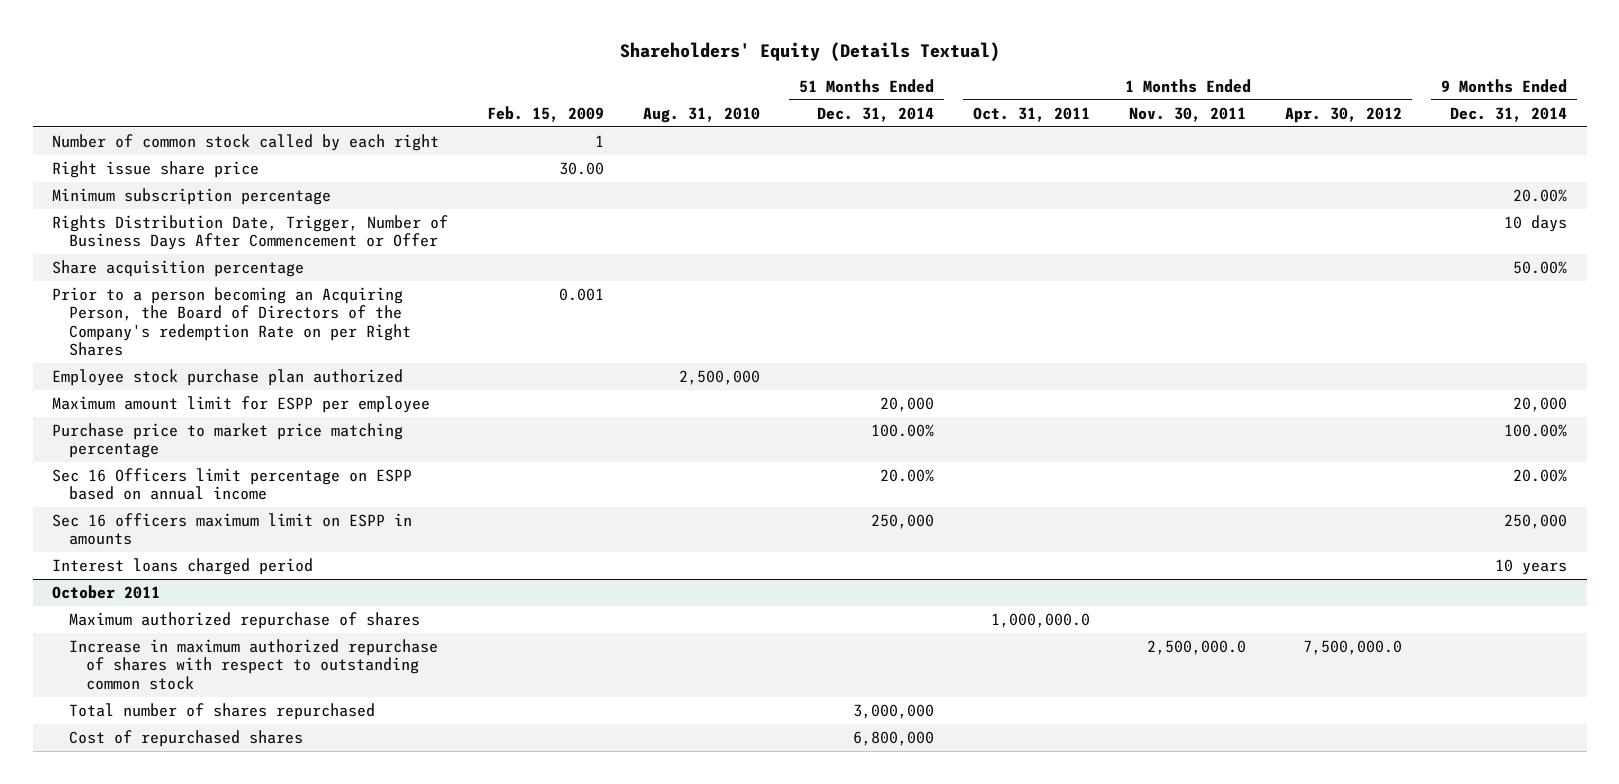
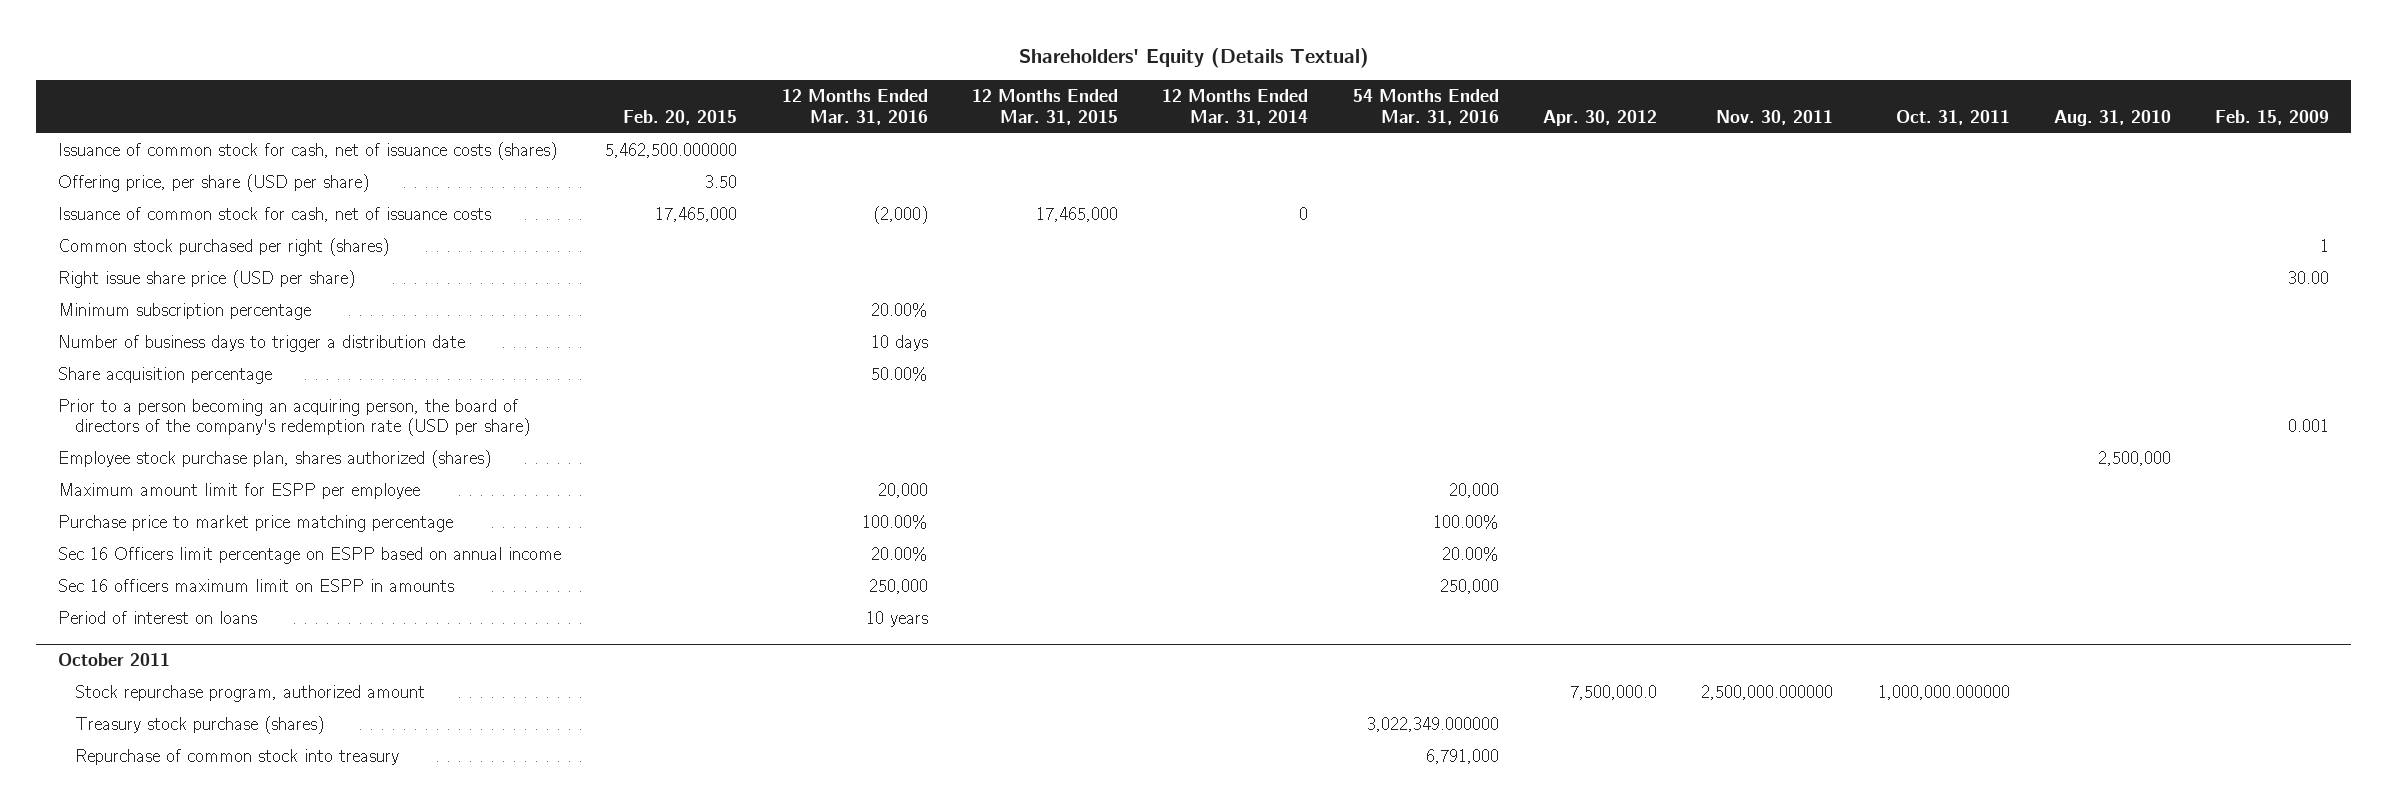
- | Feb. 15, 2009 | Aug. 31, 2010 | 51 Months Ended Dec. 31, 2014 | 1 Months Ended Oct. 31, 2011 | 1 Months Ended Nov. 30, 2011 | 1 Months Ended Apr. 30, 2012 | 9 Months Ended Dec. 31, 2014
+ | Feb. 20, 2015 | 12 Months Ended Mar. 31, 2016 | 12 Months Ended Mar. 31, 2015 | 12 Months Ended Mar. 31, 2014 | 54 Months Ended Mar. 31, 2016 | Apr. 30, 2012 | Nov. 30, 2011 | Oct. 31, 2011 | Aug. 31, 2010 | Feb. 15, 2009
- Number of common stock called by each right | 1 | | | | | |
- Right issue share price | 30.00 | | | | | |
+ Issuance of common stock for cash, net of issuance costs (shares) | 5,462,500.000000 | | | | | | | | |
+ Offering price, per share (USD per share) | 3.50 | | | | | | | | |
+ Issuance of common stock for cash, net of issuance costs | 17,465,000 | (2,000) | 17,465,000 | 0 | | | | | |
+ Common stock purchased per right (shares) | | | | | | | | | | 1
+ Right issue share price (USD per share) | | | | | | | | | | 30.00
- Rights Distribution Date, Trigger, Number of Business Days After Commencement or Offer | | | | | | | 10 days
+ Number of business days to trigger a distribution date | | 10 days | | | | | | | |
- Prior to a person becoming an Acquiring Person, the Board of Directors of the Company's redemption Rate on per Right Shares | 0.001 | | | | | |
- Employee stock purchase plan authorized | | 2,500,000 | | | | |
+ Prior to a person becoming an acquiring person, the board of directors of the company's redemption rate (USD per share) | | | | | | | | | | 0.001
+ Employee stock purchase plan, shares authorized (shares) | | | | | | | | | 2,500,000 |
- Interest loans charged period | | | | | | | 10 years
+ Period of interest on loans | | 10 years | | | | | | | |
@ October 2011
- Maximum authorized repurchase of shares | | | | 1,000,000.0 | | |
- Increase in maximum authorized repurchase of shares with respect to outstanding common stock | | | | | 2,500,000.0 | 7,500,000.0 |
- Total number of shares repurchased | | | 3,000,000 | | | |
- Cost of repurchased shares | | | 6,800,000 | | | |
+ Stock repurchase program, authorized amount | | | | | | 7,500,000.0 | 2,500,000.000000 | 1,000,000.000000 | |
+ Treasury stock purchase (shares) | | | | | 3,022,349.000000 | | | | |
+ Repurchase of common stock into treasury | | | | | 6,791,000 | | | | |

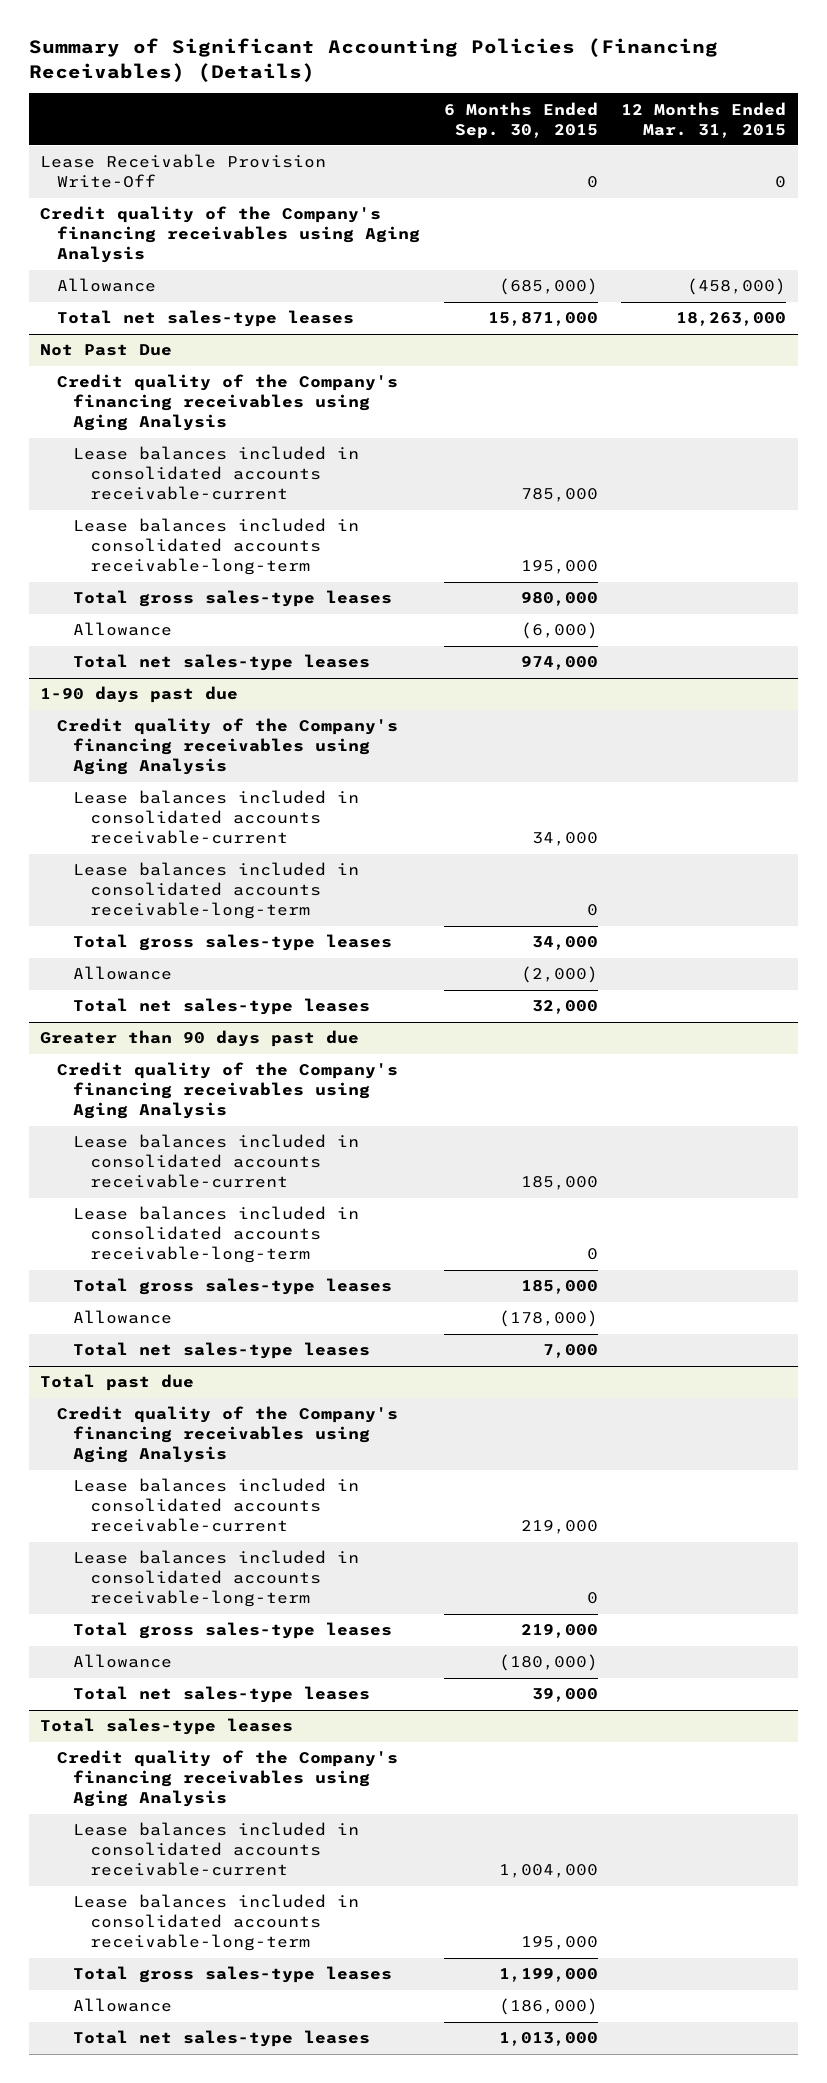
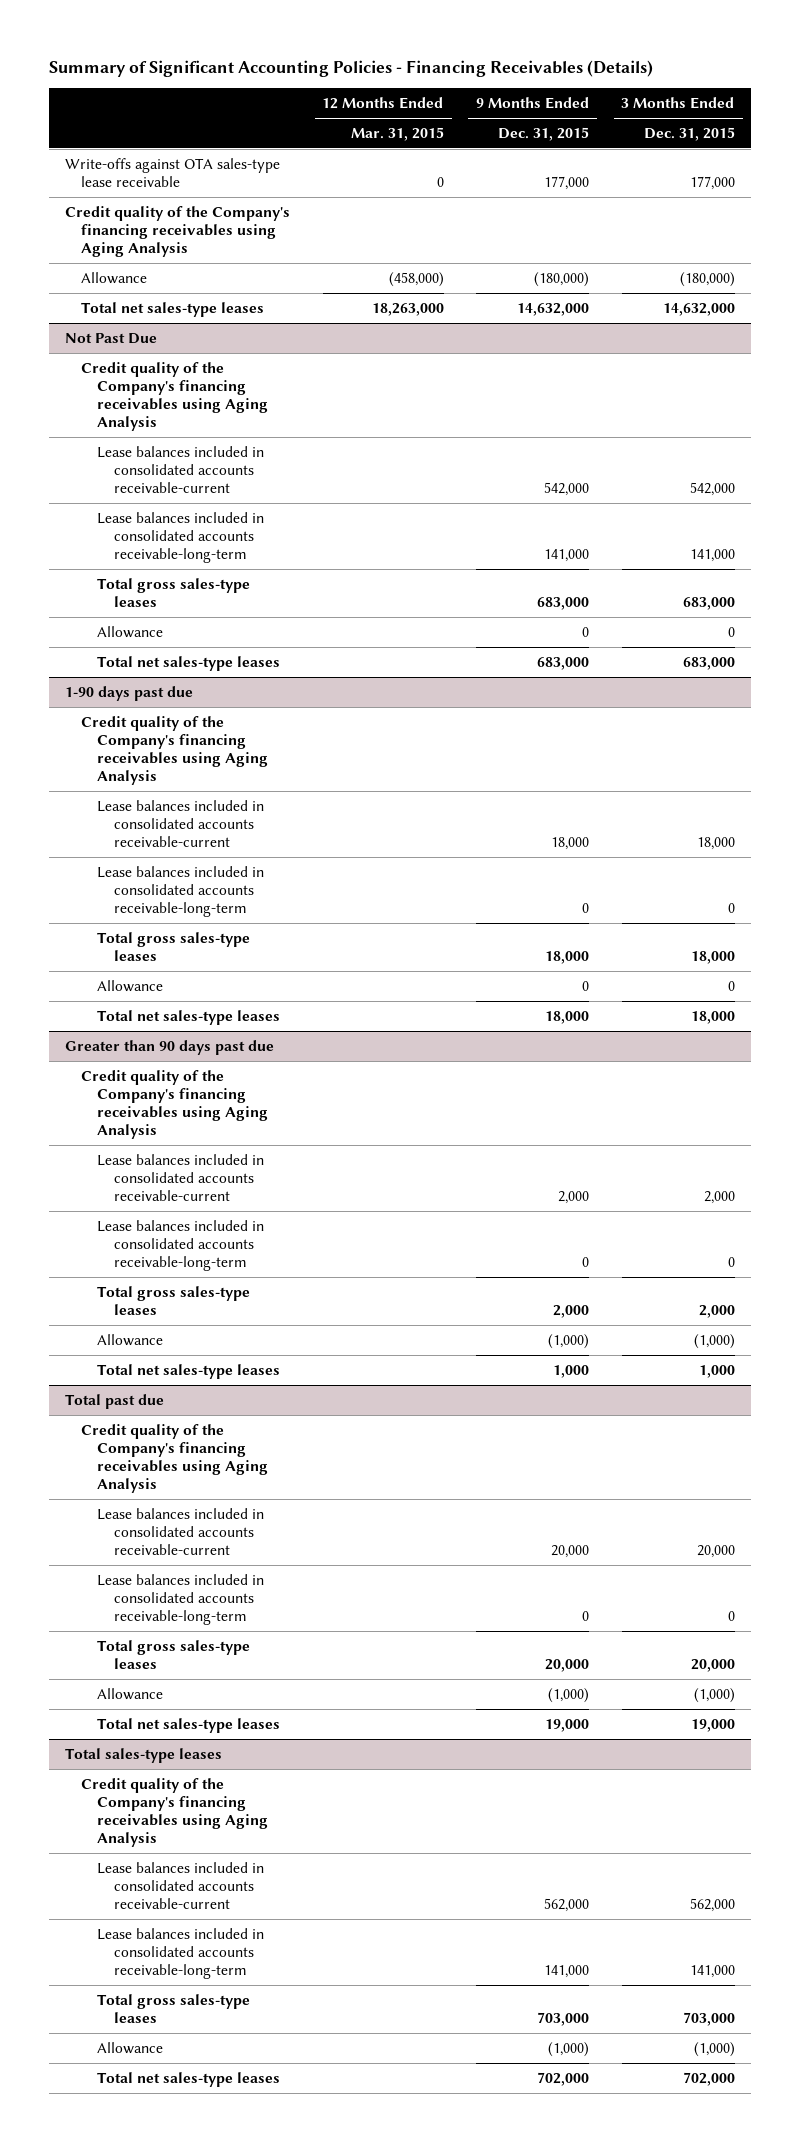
- Summary of Significant Accounting Policies (Financing Receivables) (Details)
+ Summary of Significant Accounting Policies - Financing Receivables (Details)
- | 6 Months Ended Sep. 30, 2015 | 12 Months Ended Mar. 31, 2015
+ | 12 Months Ended Mar. 31, 2015 | 9 Months Ended Dec. 31, 2015 | 3 Months Ended Dec. 31, 2015
- Lease Receivable Provision Write-Off | 0 | 0
+ Write-offs against OTA sales-type lease receivable | 0 | 177,000 | 177,000

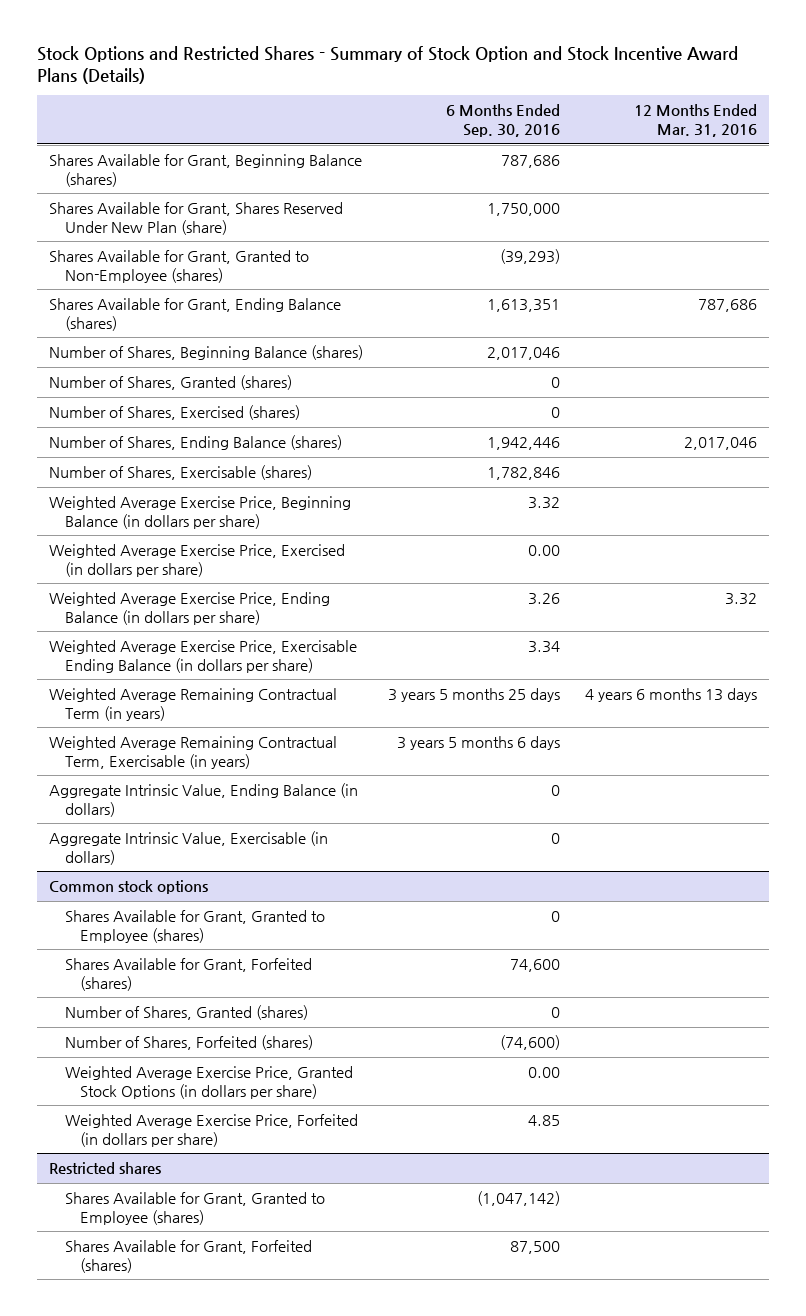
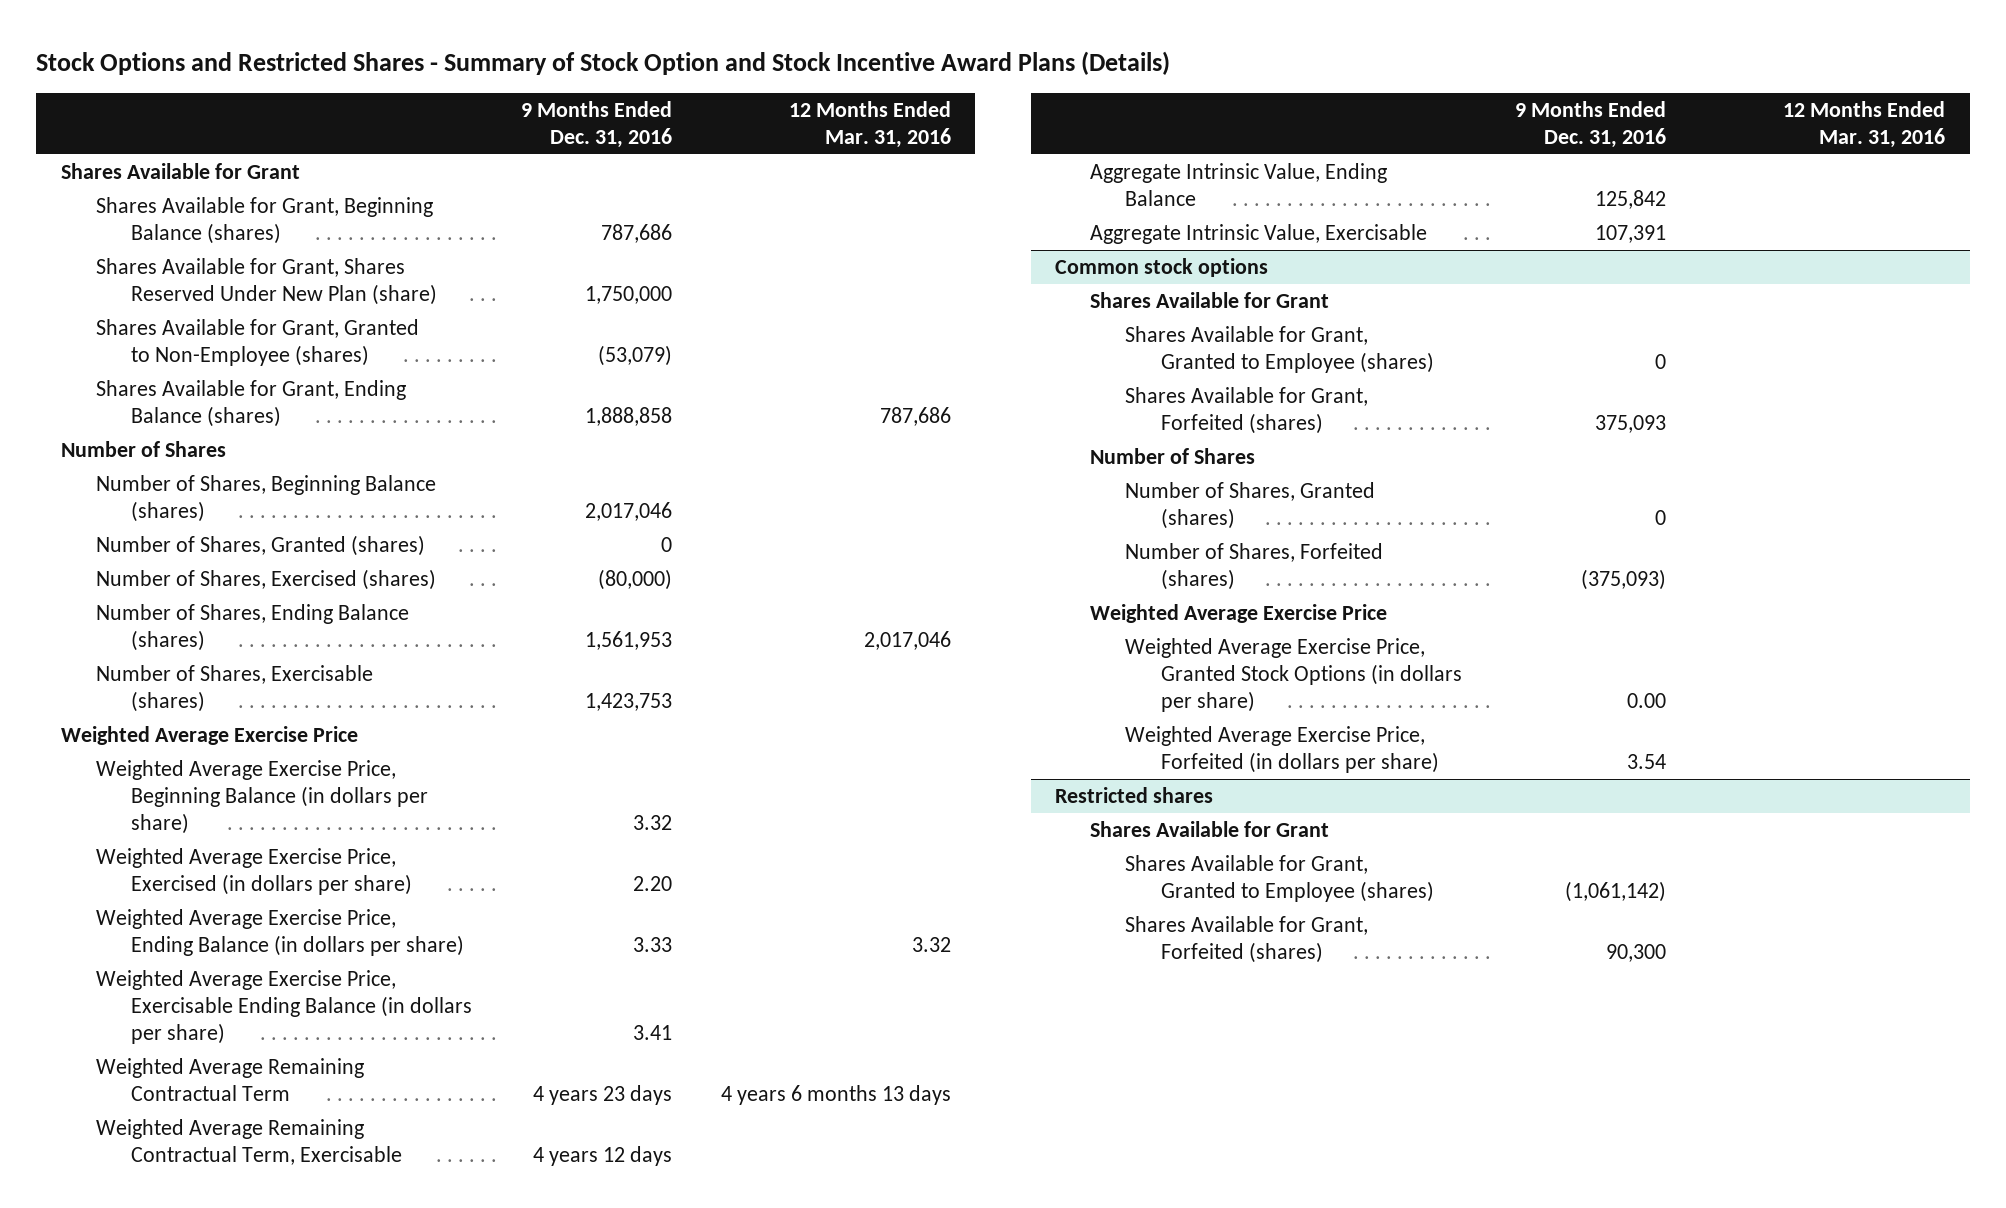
- | 6 Months Ended Sep. 30, 2016 | 12 Months Ended Mar. 31, 2016
+ | 9 Months Ended Dec. 31, 2016 | 12 Months Ended Mar. 31, 2016
+ Shares Available for Grant
+ Number of Shares
+ Weighted Average Exercise Price
- Weighted Average Remaining Contractual Term (in years) | 3 years 5 months 25 days | 4 years 6 months 13 days
- Weighted Average Remaining Contractual Term, Exercisable (in years) | 3 years 5 months 6 days |
- Aggregate Intrinsic Value, Ending Balance (in dollars) | 0 |
- Aggregate Intrinsic Value, Exercisable (in dollars) | 0 |
+ Weighted Average Remaining Contractual Term | 4 years 23 days | 4 years 6 months 13 days
+ Weighted Average Remaining Contractual Term, Exercisable | 4 years 12 days |
+ Aggregate Intrinsic Value, Ending Balance | 125,842 |
+ Aggregate Intrinsic Value, Exercisable | 107,391 |
@ Common stock options
+ Shares Available for Grant
+ Number of Shares
+ Weighted Average Exercise Price
@ Restricted shares
+ Shares Available for Grant

